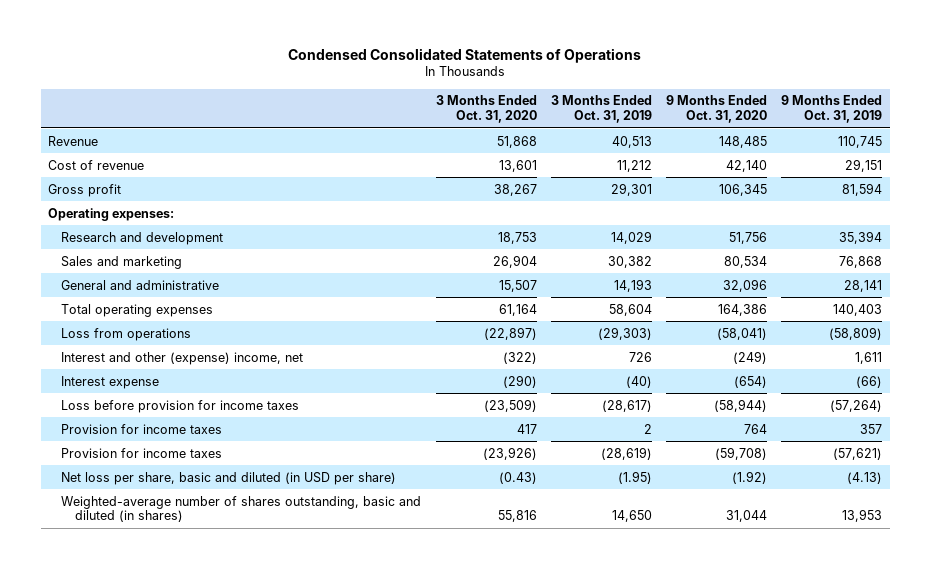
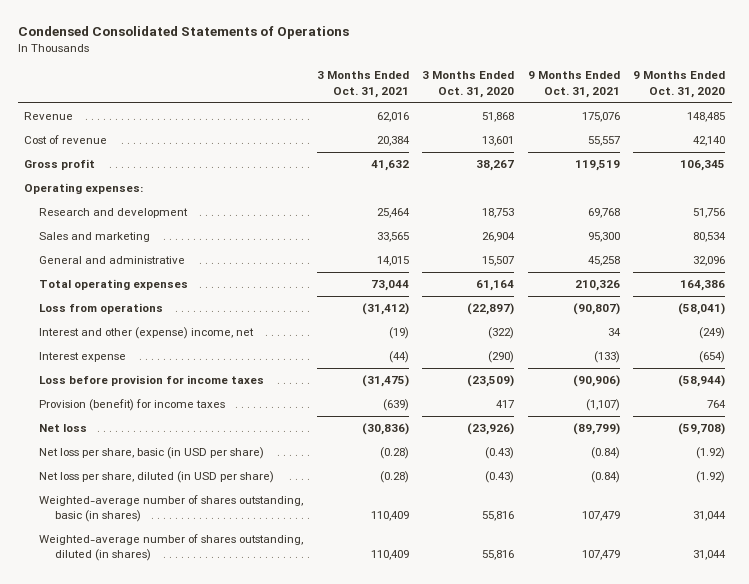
- | 3 Months Ended Oct. 31, 2020 | 3 Months Ended Oct. 31, 2019 | 9 Months Ended Oct. 31, 2020 | 9 Months Ended Oct. 31, 2019
+ | 3 Months Ended Oct. 31, 2021 | 3 Months Ended Oct. 31, 2020 | 9 Months Ended Oct. 31, 2021 | 9 Months Ended Oct. 31, 2020
- Provision for income taxes | 417 | 2 | 764 | 357
- Provision for income taxes | (23,926) | (28,619) | (59,708) | (57,621)
- Net loss per share, basic and diluted (in USD per share) | (0.43) | (1.95) | (1.92) | (4.13)
- Weighted-average number of shares outstanding, basic and diluted (in shares) | 55,816 | 14,650 | 31,044 | 13,953
+ Provision (benefit) for income taxes | (639) | 417 | (1,107) | 764
+ Net loss | (30,836) | (23,926) | (89,799) | (59,708)
+ Net loss per share, basic (in USD per share) | (0.28) | (0.43) | (0.84) | (1.92)
+ Net loss per share, diluted (in USD per share) | (0.28) | (0.43) | (0.84) | (1.92)
+ Weighted-average number of shares outstanding, basic (in shares) | 110,409 | 55,816 | 107,479 | 31,044
+ Weighted-average number of shares outstanding, diluted (in shares) | 110,409 | 55,816 | 107,479 | 31,044

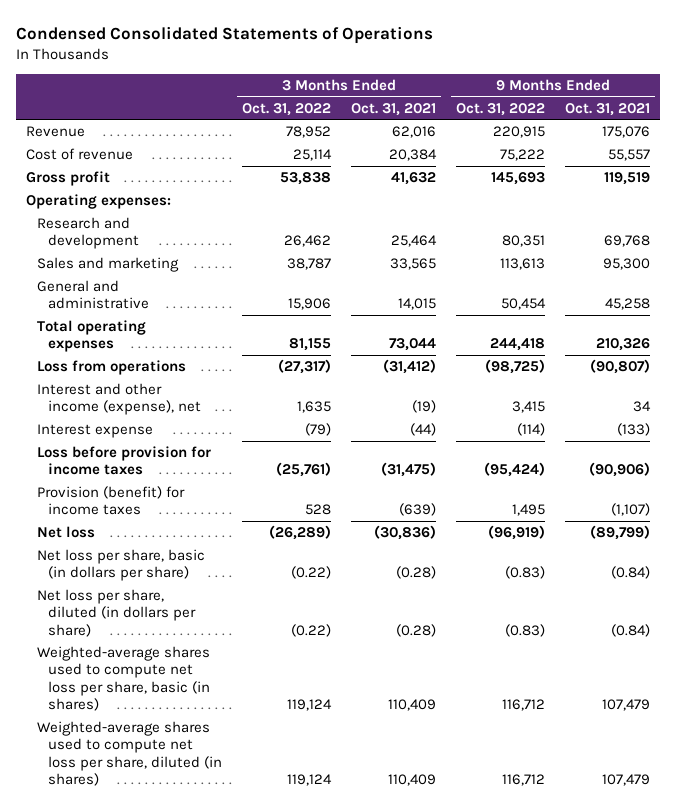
- | 3 Months Ended Oct. 31, 2021 | 3 Months Ended Oct. 31, 2020 | 9 Months Ended Oct. 31, 2021 | 9 Months Ended Oct. 31, 2020
+ | 3 Months Ended Oct. 31, 2022 | 3 Months Ended Oct. 31, 2021 | 9 Months Ended Oct. 31, 2022 | 9 Months Ended Oct. 31, 2021
- Interest and other (expense) income, net | (19) | (322) | 34 | (249)
+ Interest and other income (expense), net | 1,635 | (19) | 3,415 | 34
- Net loss per share, basic (in USD per share) | (0.28) | (0.43) | (0.84) | (1.92)
- Net loss per share, diluted (in USD per share) | (0.28) | (0.43) | (0.84) | (1.92)
- Weighted-average number of shares outstanding, basic (in shares) | 110,409 | 55,816 | 107,479 | 31,044
- Weighted-average number of shares outstanding, diluted (in shares) | 110,409 | 55,816 | 107,479 | 31,044
+ Net loss per share, basic (in dollars per share) | (0.22) | (0.28) | (0.83) | (0.84)
+ Net loss per share, diluted (in dollars per share) | (0.22) | (0.28) | (0.83) | (0.84)
+ Weighted-average shares used to compute net loss per share, basic (in shares) | 119,124 | 110,409 | 116,712 | 107,479
+ Weighted-average shares used to compute net loss per share, diluted (in shares) | 119,124 | 110,409 | 116,712 | 107,479

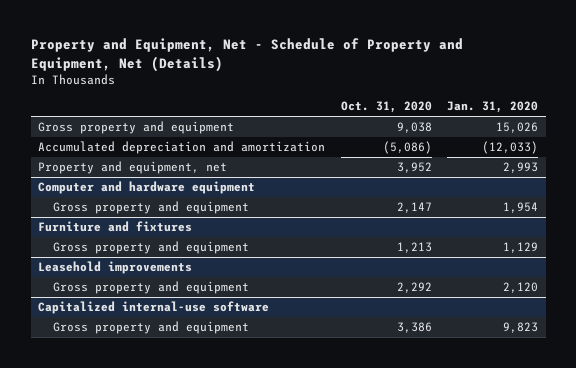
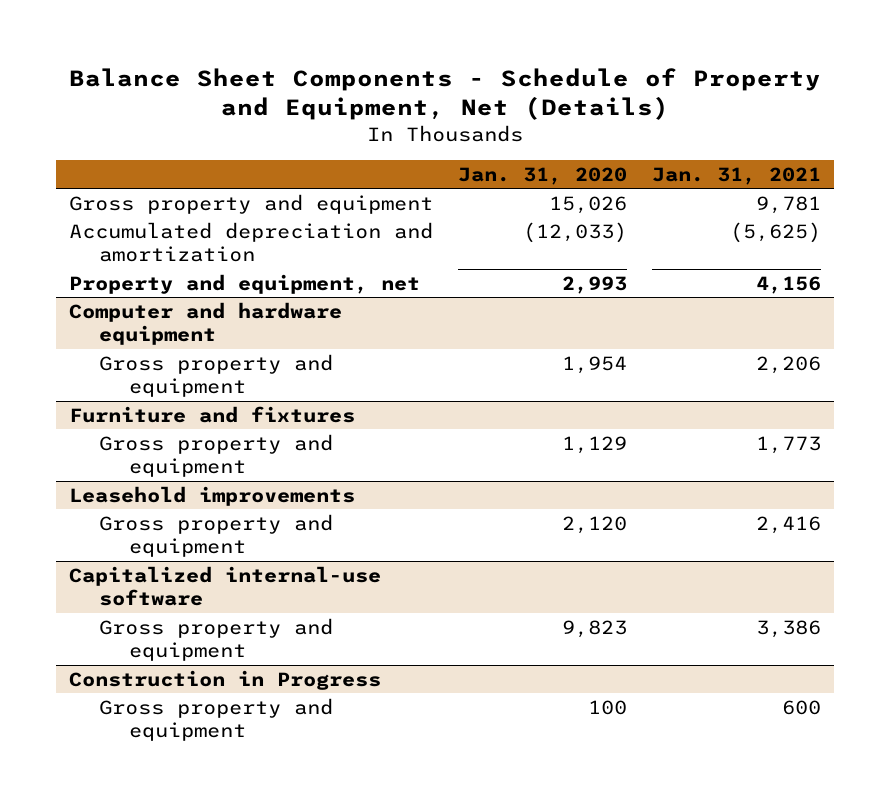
- Property and Equipment, Net - Schedule of Property and Equipment, Net (Details)
+ Balance Sheet Components - Schedule of Property and Equipment, Net (Details)
- | Oct. 31, 2020 | Jan. 31, 2020
+ | Jan. 31, 2020 | Jan. 31, 2021
+ Construction in Progress
+ Gross property and equipment | 100 | 600

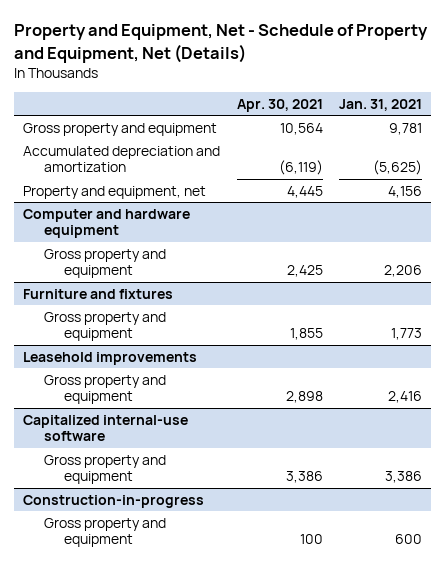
- Balance Sheet Components - Schedule of Property and Equipment, Net (Details)
+ Property and Equipment, Net - Schedule of Property and Equipment, Net (Details)
- | Jan. 31, 2020 | Jan. 31, 2021
+ | Apr. 30, 2021 | Jan. 31, 2021
- Construction in Progress
+ Construction-in-progress

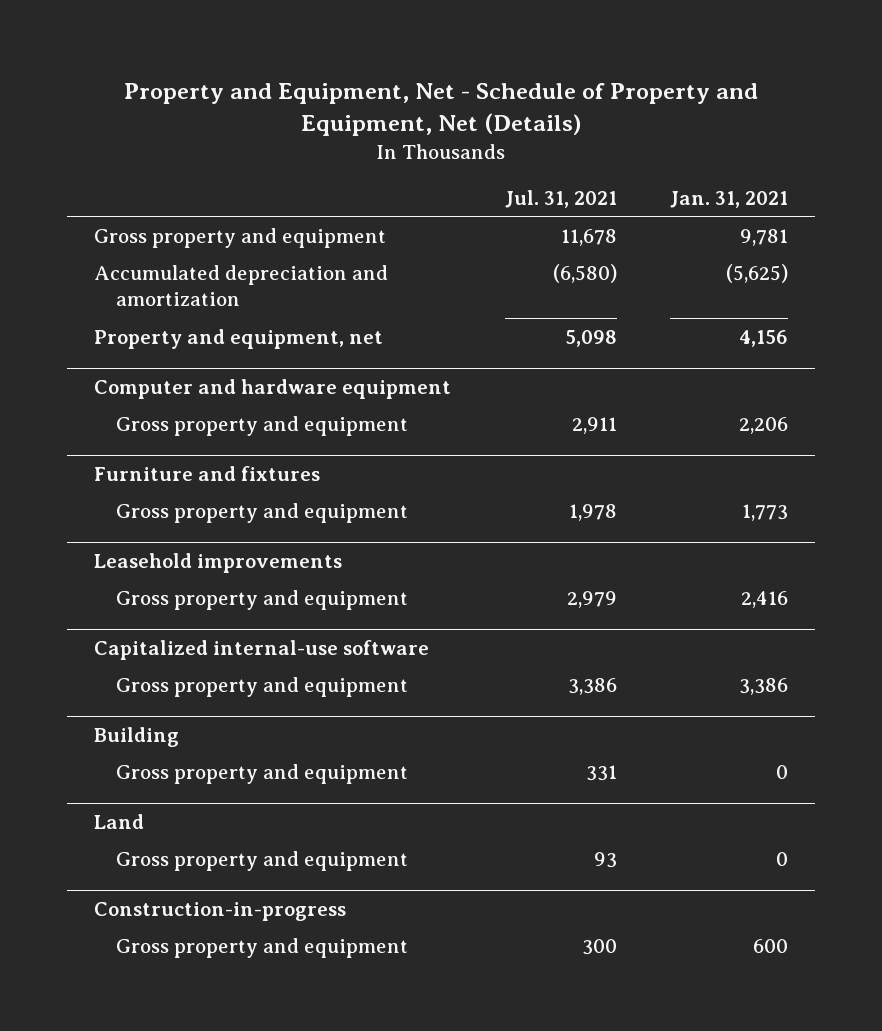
- | Apr. 30, 2021 | Jan. 31, 2021
+ | Jul. 31, 2021 | Jan. 31, 2021
+ Building
+ Gross property and equipment | 331 | 0
+ Land
+ Gross property and equipment | 93 | 0

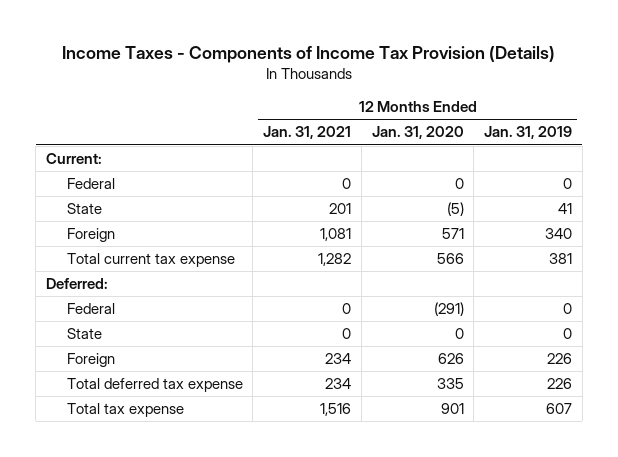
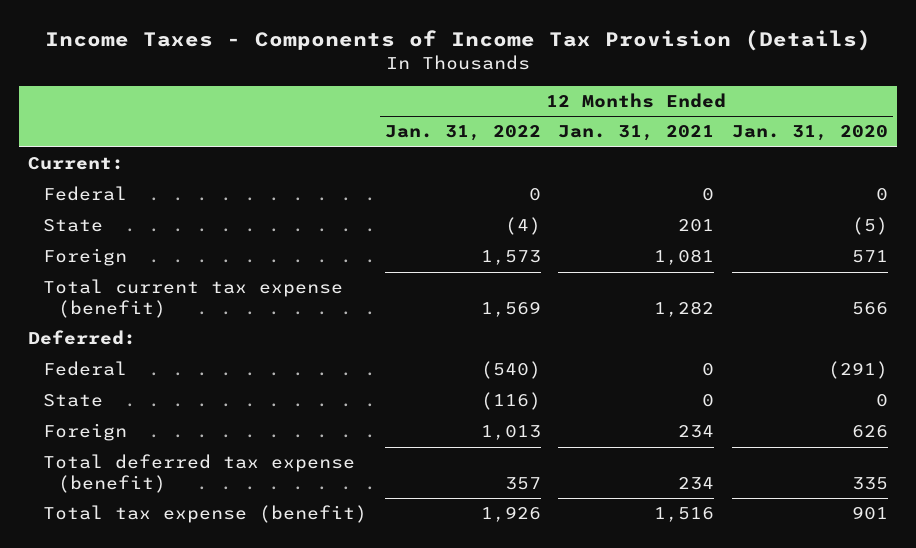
- | 12 Months Ended Jan. 31, 2021 | 12 Months Ended Jan. 31, 2020 | 12 Months Ended Jan. 31, 2019
+ | 12 Months Ended Jan. 31, 2022 | 12 Months Ended Jan. 31, 2021 | 12 Months Ended Jan. 31, 2020
- Total current tax expense | 1,282 | 566 | 381
+ Total current tax expense (benefit) | 1,569 | 1,282 | 566
- Total deferred tax expense | 234 | 335 | 226
- Total tax expense | 1,516 | 901 | 607
+ Total deferred tax expense (benefit) | 357 | 234 | 335
+ Total tax expense (benefit) | 1,926 | 1,516 | 901

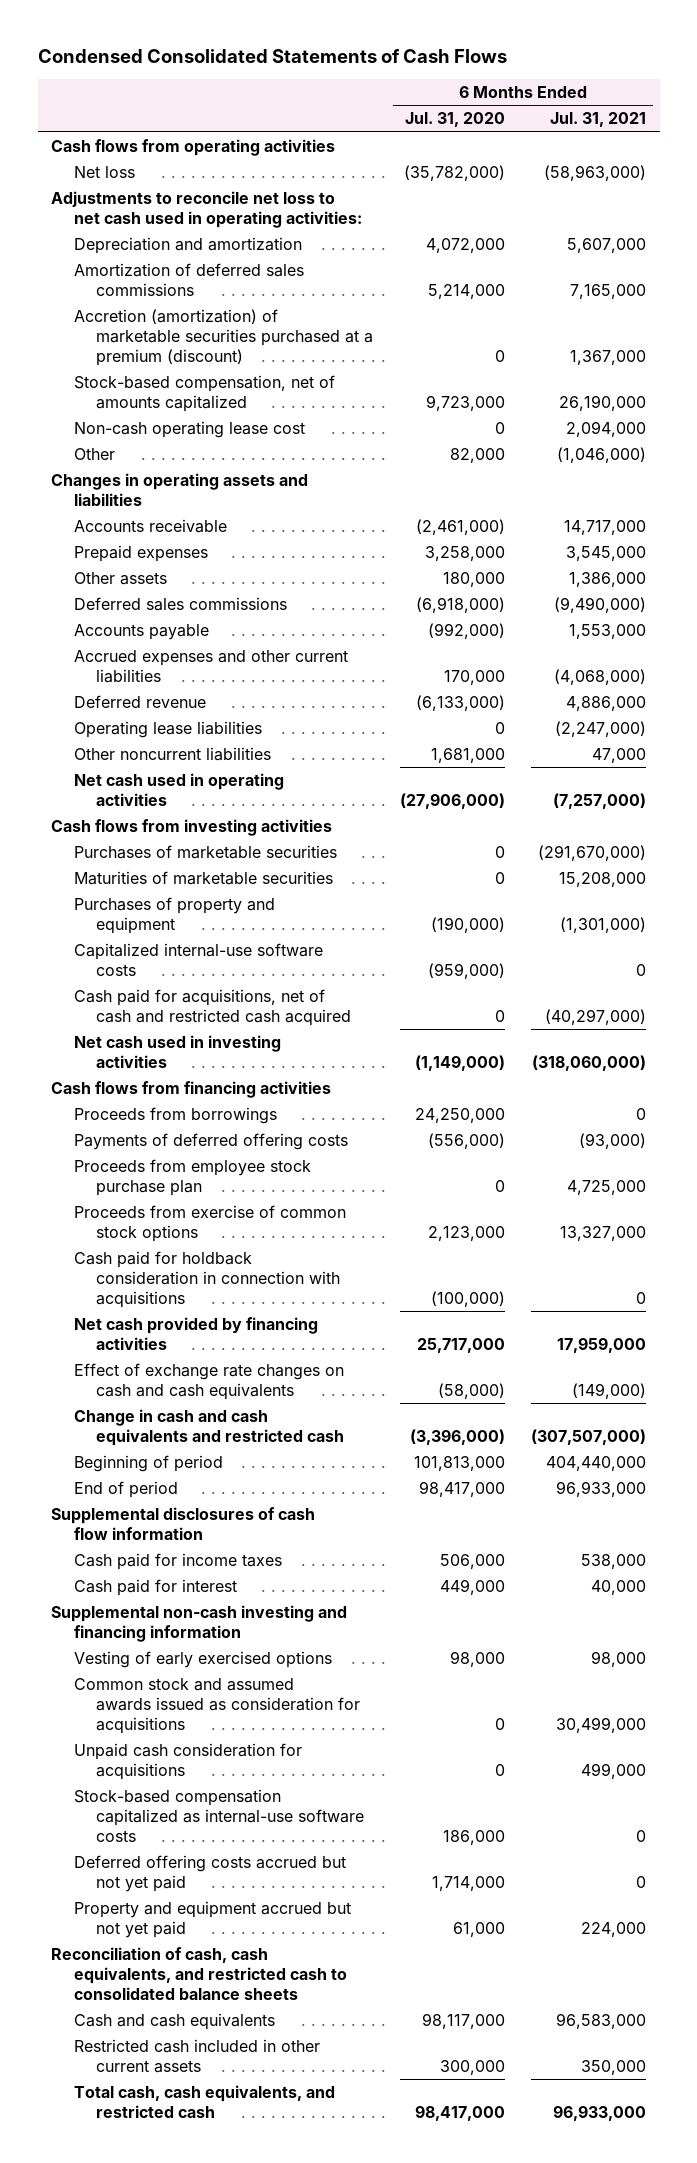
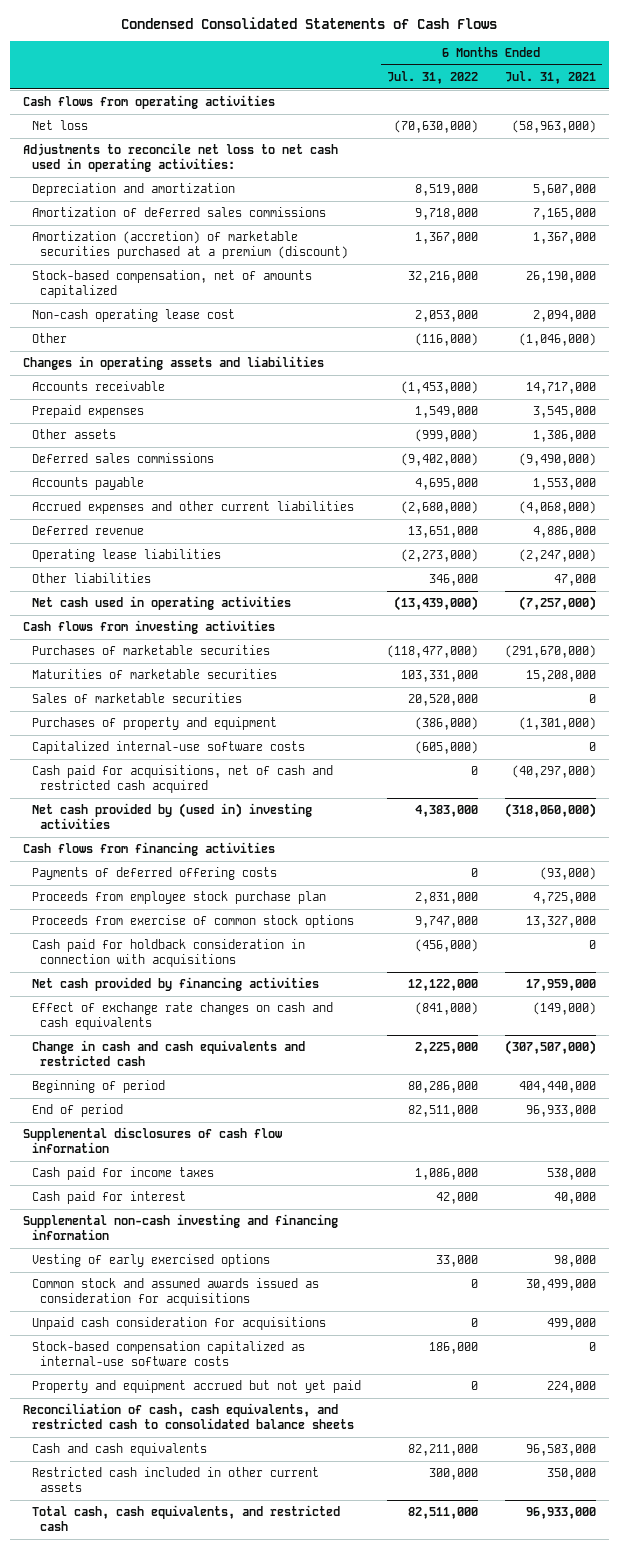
- | 6 Months Ended Jul. 31, 2020 | 6 Months Ended Jul. 31, 2021
+ | 6 Months Ended Jul. 31, 2022 | 6 Months Ended Jul. 31, 2021
- Accretion (amortization) of marketable securities purchased at a premium (discount) | 0 | 1,367,000
+ Amortization (accretion) of marketable securities purchased at a premium (discount) | 1,367,000 | 1,367,000
- Other noncurrent liabilities | 1,681,000 | 47,000
+ Other liabilities | 346,000 | 47,000
+ Sales of marketable securities | 20,520,000 | 0
- Net cash used in investing activities | (1,149,000) | (318,060,000)
+ Net cash provided by (used in) investing activities | 4,383,000 | (318,060,000)
- Proceeds from borrowings | 24,250,000 | 0
- Deferred offering costs accrued but not yet paid | 1,714,000 | 0

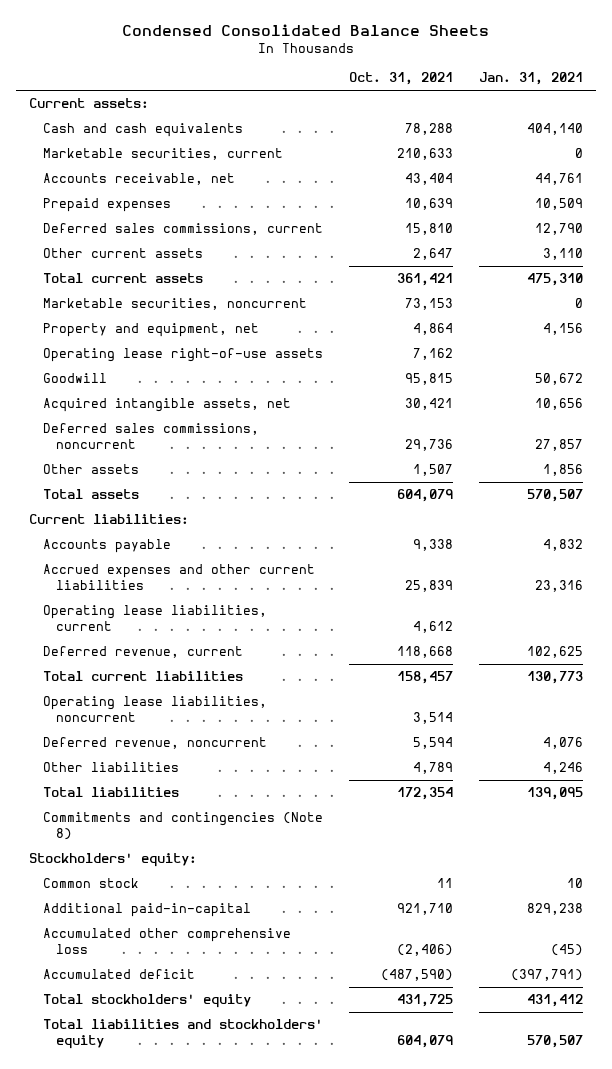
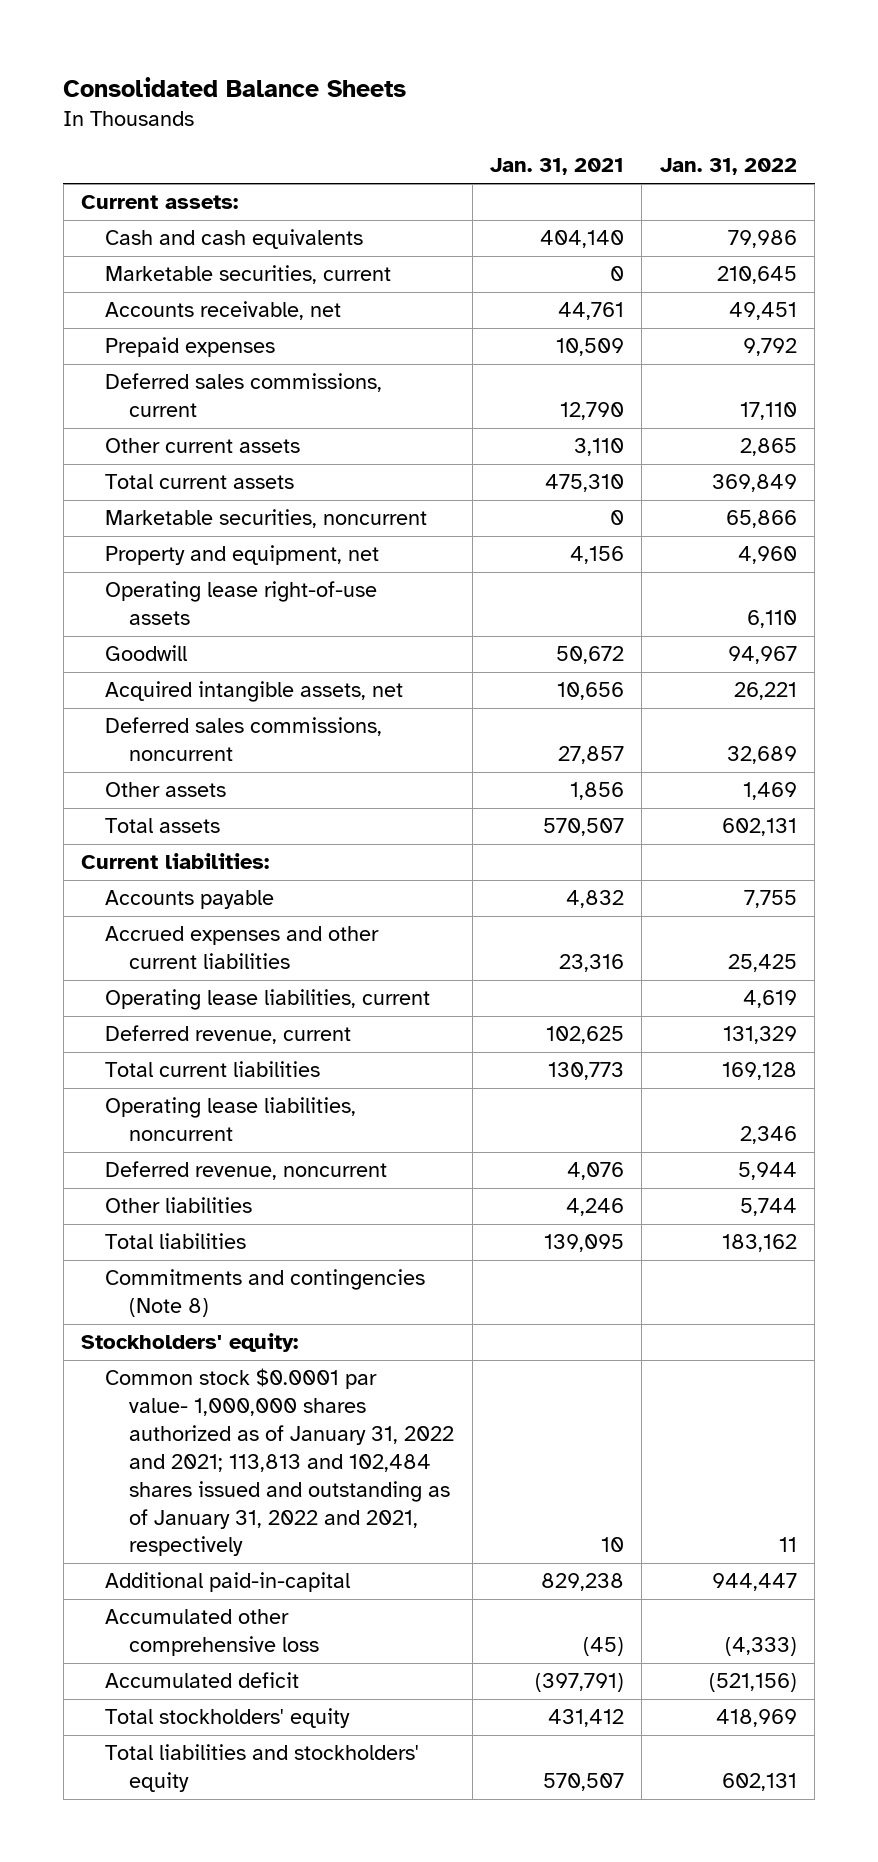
- Condensed Consolidated Balance Sheets
+ Consolidated Balance Sheets
- | Oct. 31, 2021 | Jan. 31, 2021
+ | Jan. 31, 2021 | Jan. 31, 2022
- Common stock | 11 | 10
+ Common stock $0.0001 par value- 1,000,000 shares authorized as of January 31, 2022 and 2021; 113,813 and 102,484 shares issued and outstanding as of January 31, 2022 and 2021, respectively | 10 | 11

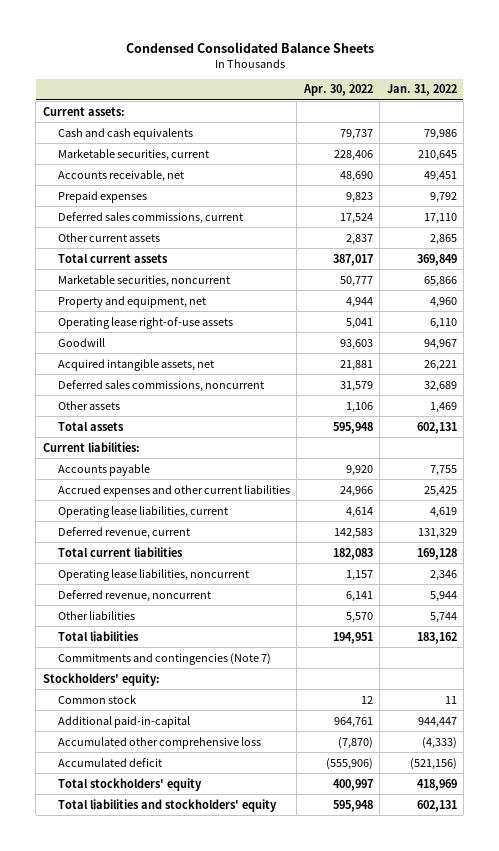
- Consolidated Balance Sheets
+ Condensed Consolidated Balance Sheets
- | Jan. 31, 2021 | Jan. 31, 2022
+ | Apr. 30, 2022 | Jan. 31, 2022
- Commitments and contingencies (Note 8)
+ Commitments and contingencies (Note 7)
- Common stock $0.0001 par value- 1,000,000 shares authorized as of January 31, 2022 and 2021; 113,813 and 102,484 shares issued and outstanding as of January 31, 2022 and 2021, respectively | 10 | 11
+ Common stock | 12 | 11

